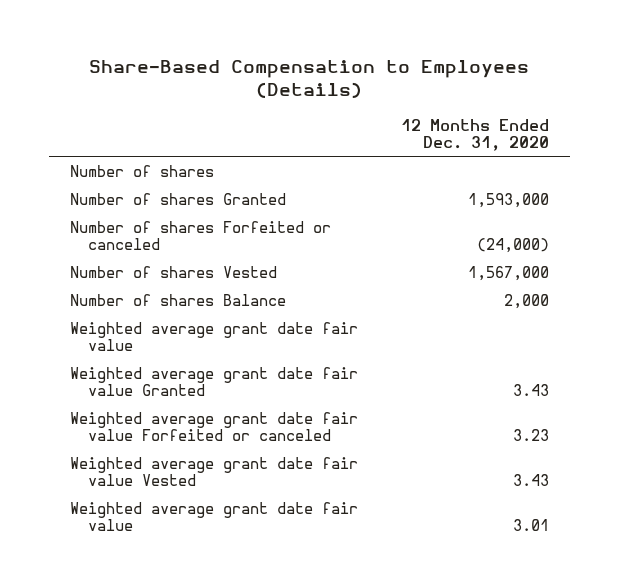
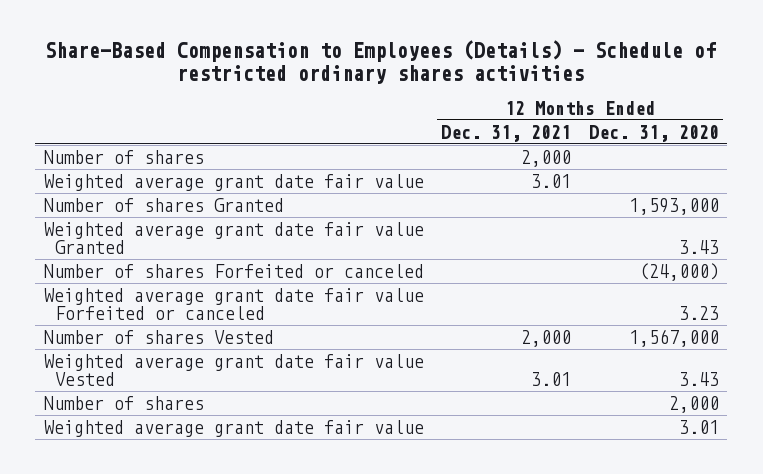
- Share-Based Compensation to Employees (Details)
+ Share-Based Compensation to Employees (Details) - Schedule of restricted ordinary shares activities
- | 12 Months Ended Dec. 31, 2020
+ | 12 Months Ended Dec. 31, 2021 | 12 Months Ended Dec. 31, 2020
- Number of shares Balance | 2,000
moved down: Number of shares Granted | | 1,593,000
moved down: Number of shares Forfeited or canceled | | (24,000)
moved down: Number of shares Vested | 2,000 | 1,567,000
+ Number of shares | | 2,000

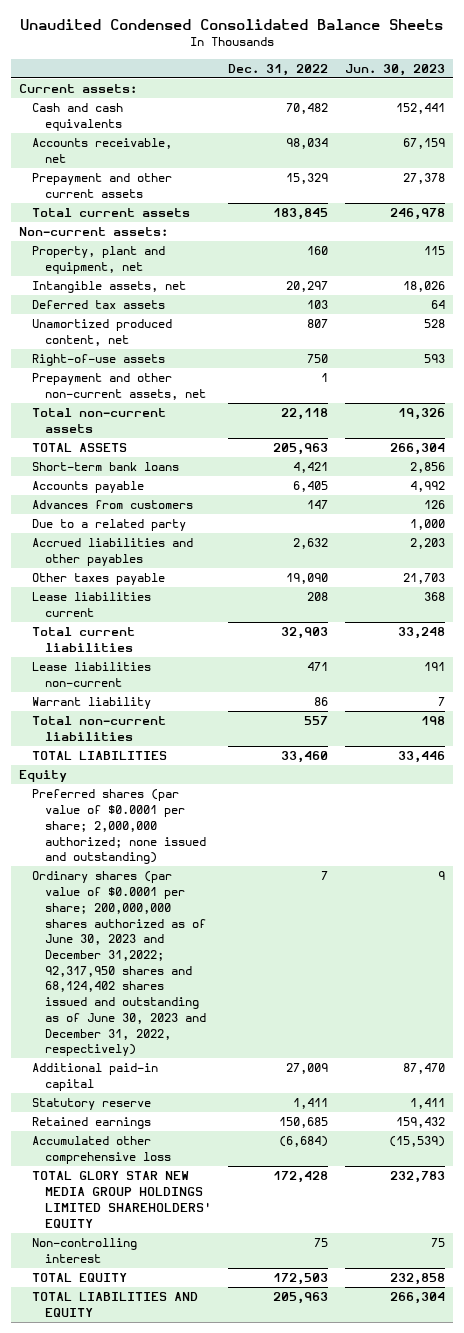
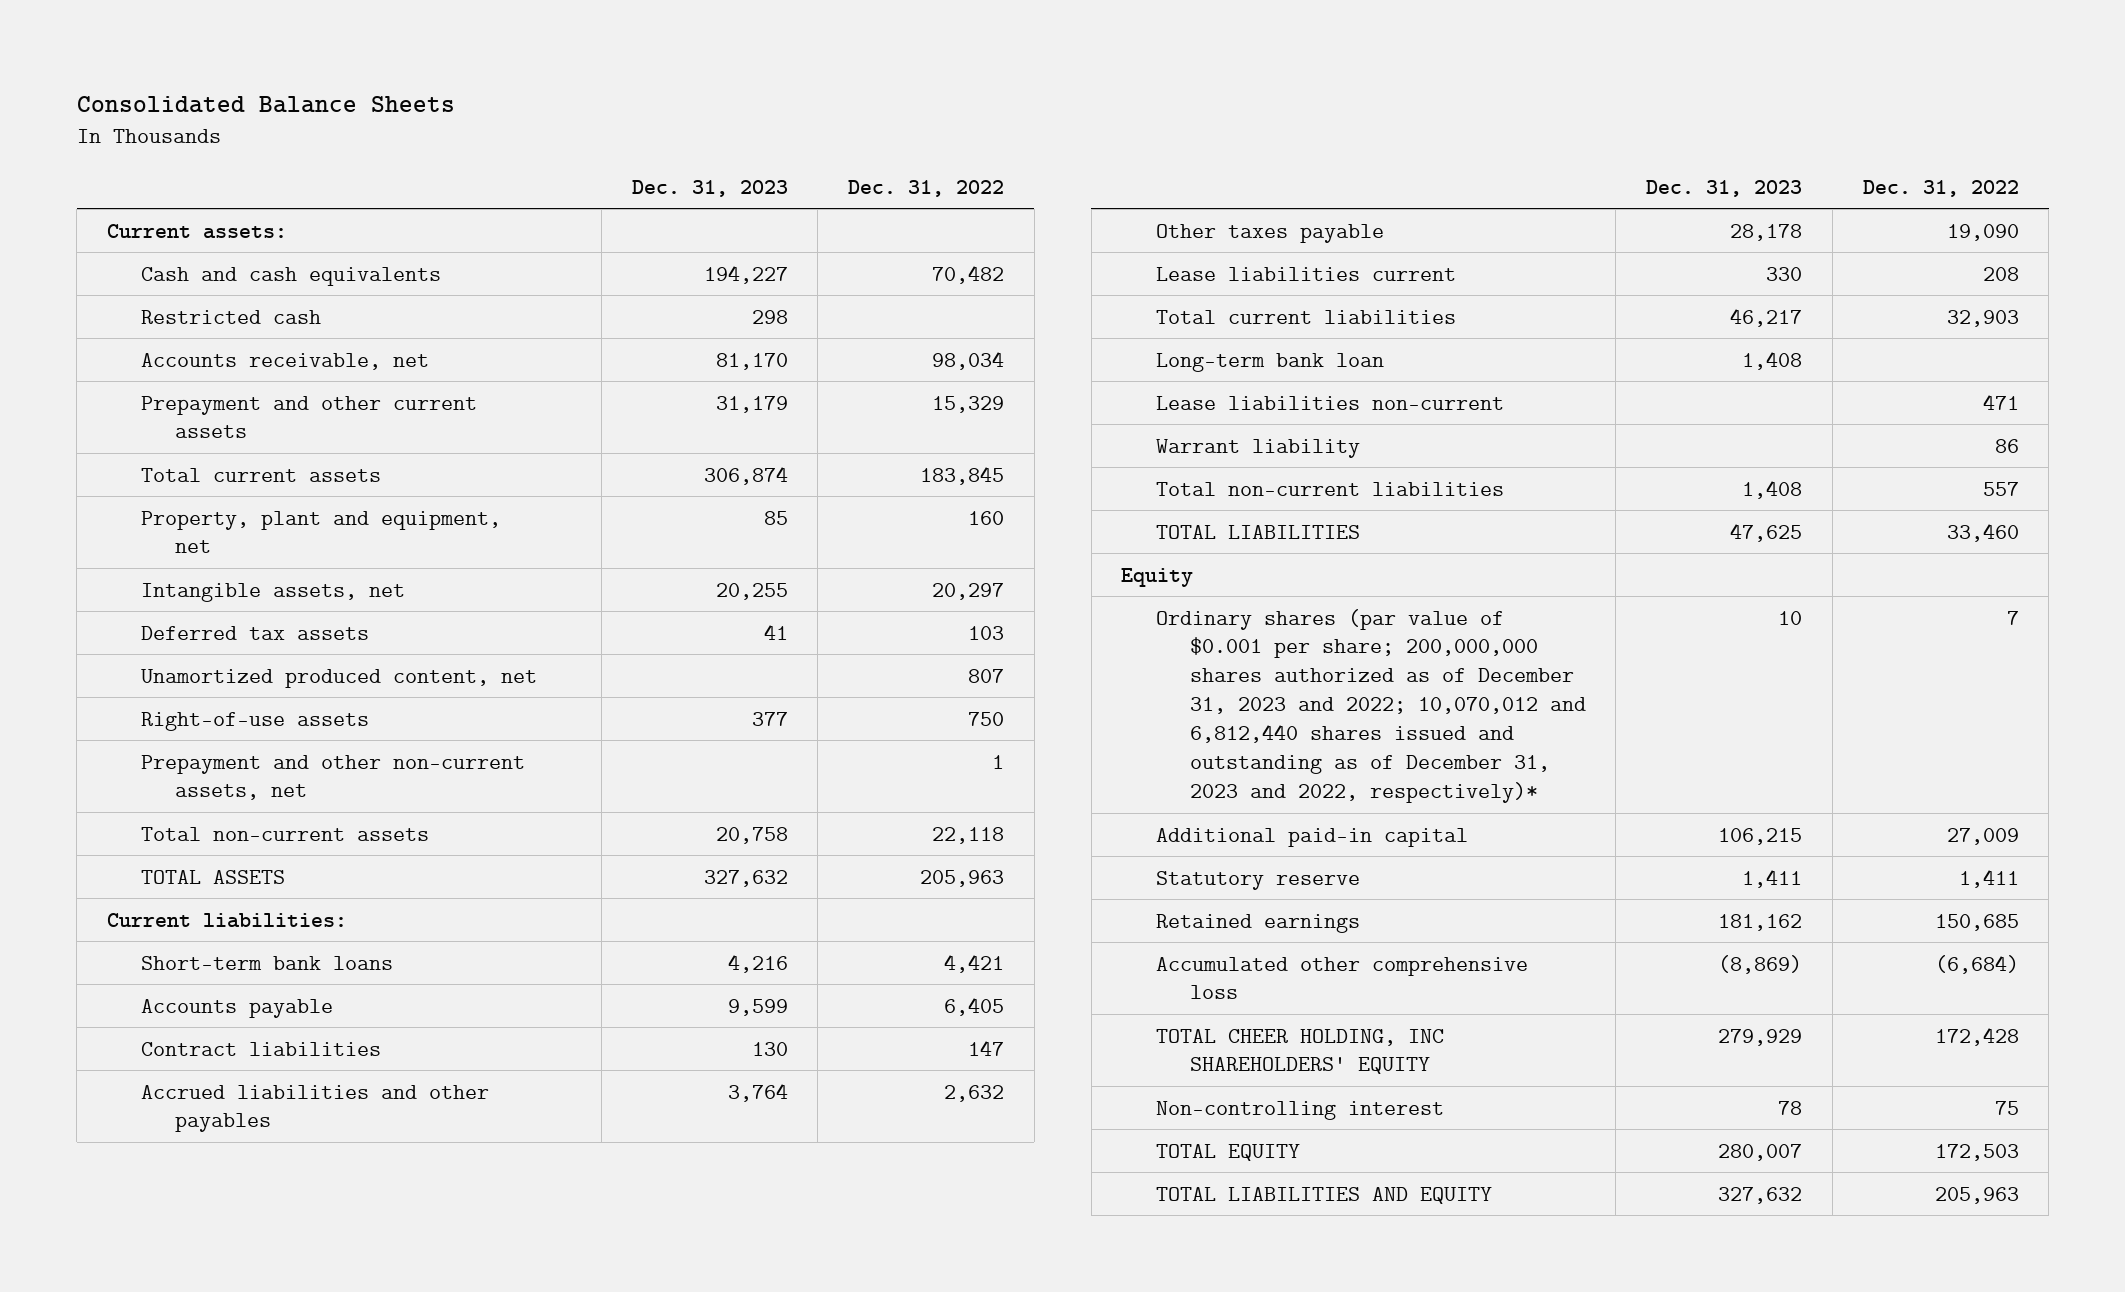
- Unaudited Condensed Consolidated Balance Sheets
+ Consolidated Balance Sheets
- | Dec. 31, 2022 | Jun. 30, 2023
+ | Dec. 31, 2023 | Dec. 31, 2022
+ Restricted cash | 298 |
- Non-current assets:
+ Current liabilities:
- Advances from customers | 147 | 126
- Due to a related party | | 1,000
+ Contract liabilities | 130 | 147
+ Long-term bank loan | 1,408 |
- Preferred shares (par value of $0.0001 per share; 2,000,000 authorized; none issued and outstanding)
- Ordinary shares (par value of $0.0001 per share; 200,000,000 shares authorized as of June 30, 2023 and December 31,2022; 92,317,950 shares and 68,124,402 shares issued and outstanding as of June 30, 2023 and December 31, 2022, respectively) | 7 | 9
+ Ordinary shares (par value of $0.001 per share; 200,000,000 shares authorized as of December 31, 2023 and 2022; 10,070,012 and 6,812,440 shares issued and outstanding as of December 31, 2023 and 2022, respectively)* | 10 | 7
- TOTAL GLORY STAR NEW MEDIA GROUP HOLDINGS LIMITED SHAREHOLDERS' EQUITY | 172,428 | 232,783
+ TOTAL CHEER HOLDING, INC SHAREHOLDERS' EQUITY | 279,929 | 172,428

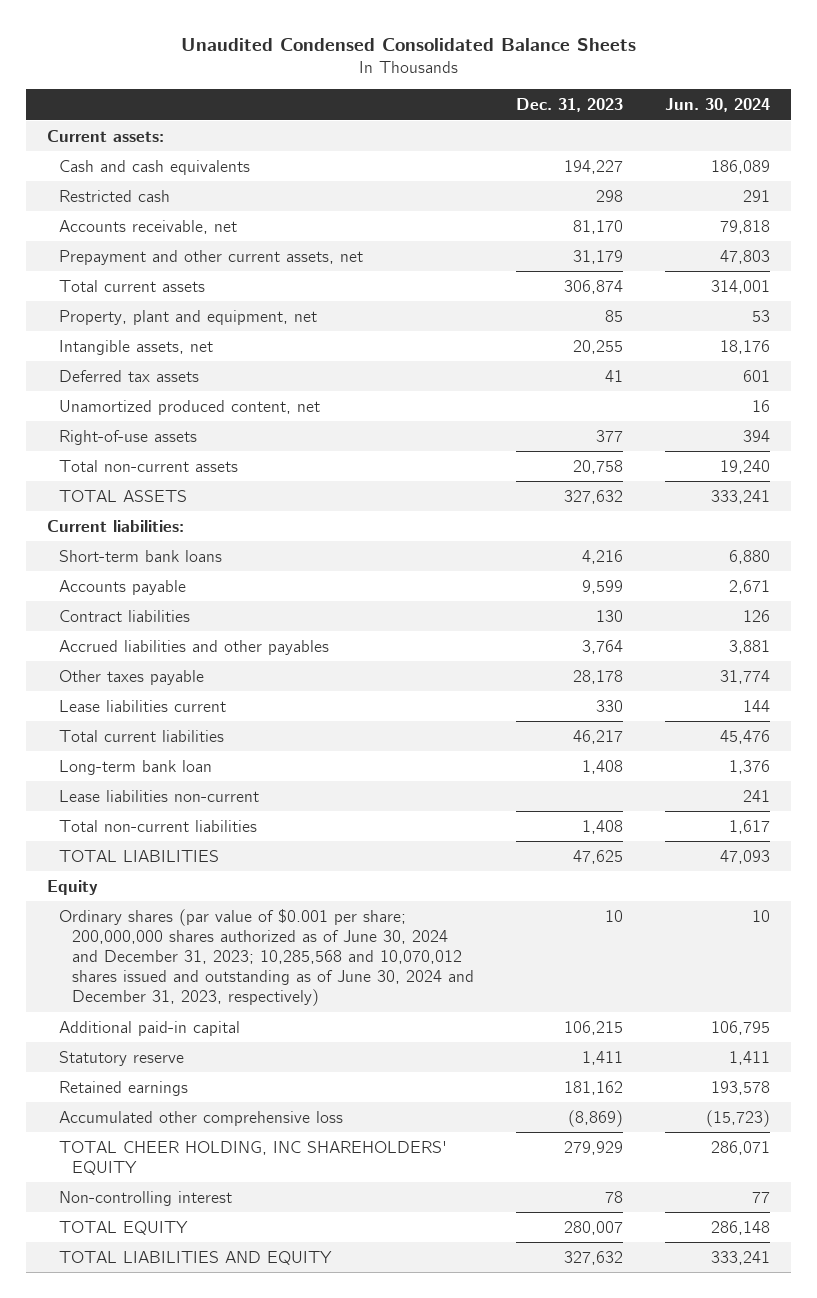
- Consolidated Balance Sheets
+ Unaudited Condensed Consolidated Balance Sheets
- | Dec. 31, 2023 | Dec. 31, 2022
+ | Dec. 31, 2023 | Jun. 30, 2024
- Prepayment and other current assets | 31,179 | 15,329
+ Prepayment and other current assets, net | 31,179 | 47,803
- Prepayment and other non-current assets, net | | 1
- Warrant liability | | 86
- Ordinary shares (par value of $0.001 per share; 200,000,000 shares authorized as of December 31, 2023 and 2022; 10,070,012 and 6,812,440 shares issued and outstanding as of December 31, 2023 and 2022, respectively)* | 10 | 7
+ Ordinary shares (par value of $0.001 per share; 200,000,000 shares authorized as of June 30, 2024 and December 31, 2023; 10,285,568 and 10,070,012 shares issued and outstanding as of June 30, 2024 and December 31, 2023, respectively) | 10 | 10

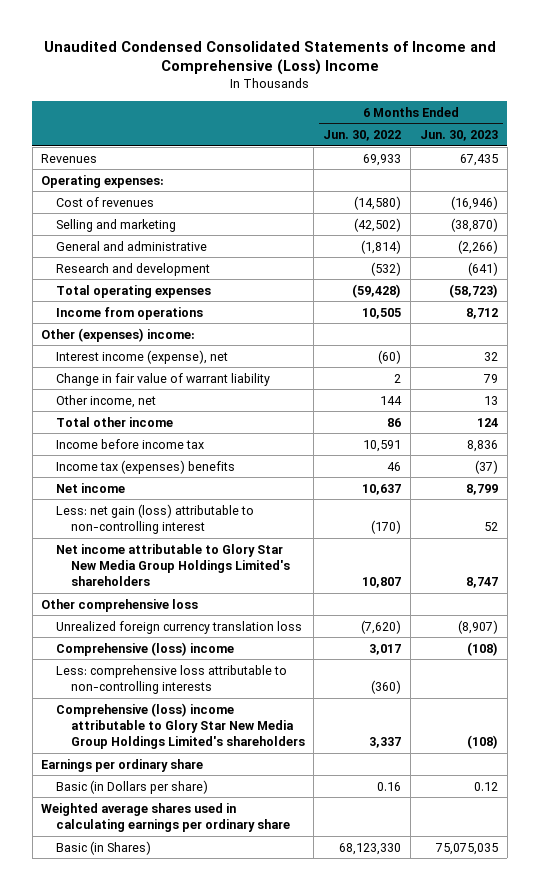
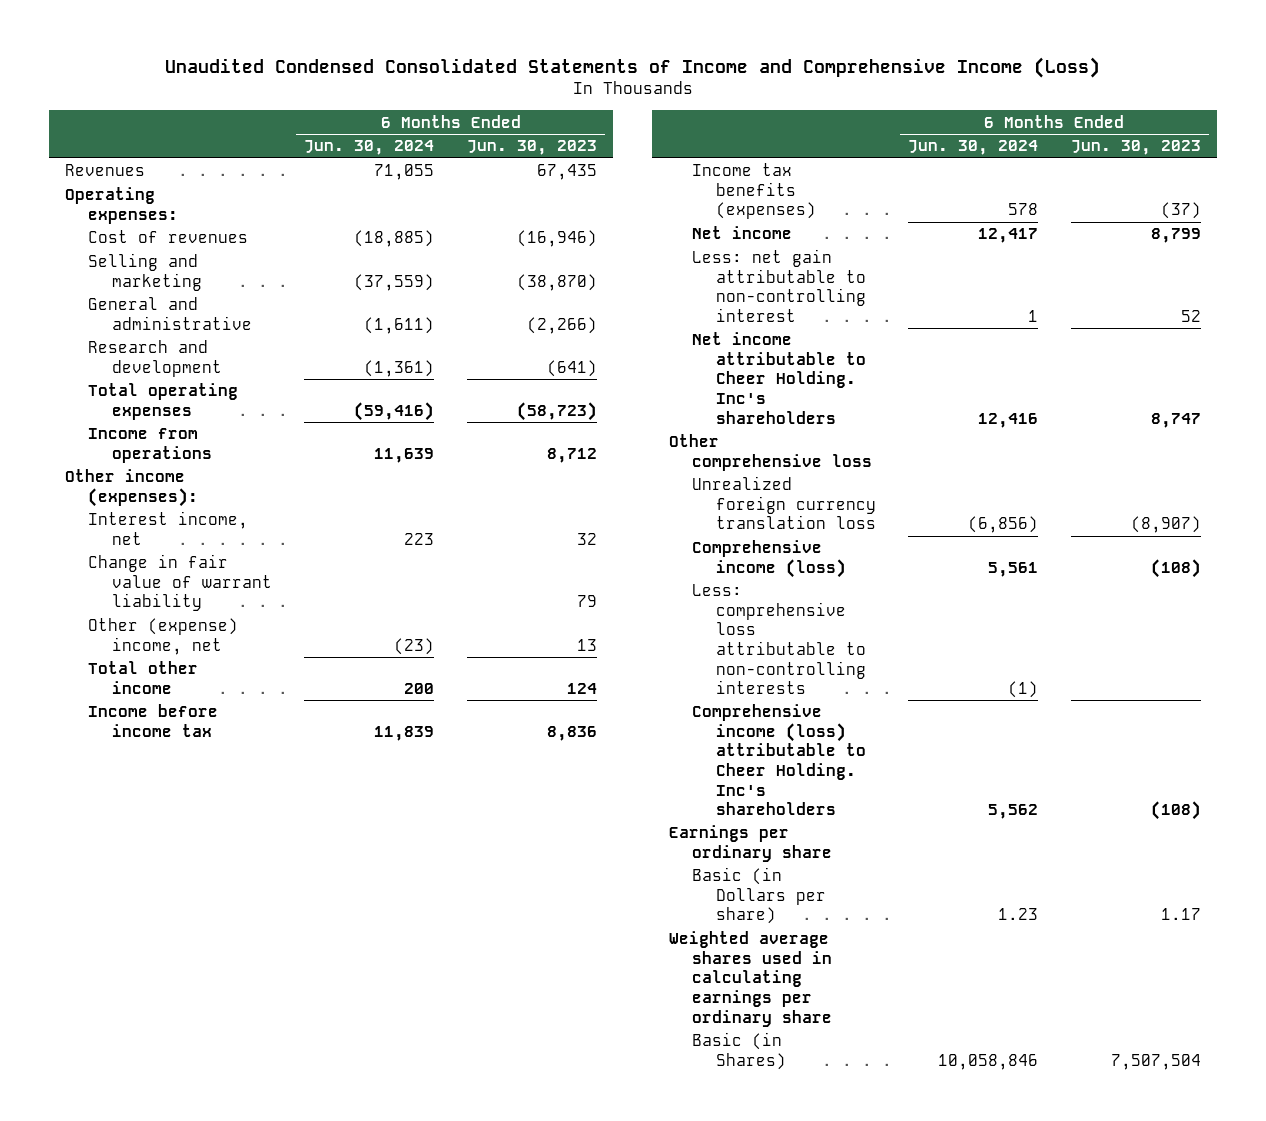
- Unaudited Condensed Consolidated Statements of Income and Comprehensive (Loss) Income
+ Unaudited Condensed Consolidated Statements of Income and Comprehensive Income (Loss)
- | 6 Months Ended Jun. 30, 2022 | 6 Months Ended Jun. 30, 2023
+ | 6 Months Ended Jun. 30, 2024 | 6 Months Ended Jun. 30, 2023
- Other (expenses) income:
- Interest income (expense), net | (60) | 32
+ Other income (expenses):
+ Interest income, net | 223 | 32
- Other income, net | 144 | 13
+ Other (expense) income, net | (23) | 13
- Income tax (expenses) benefits | 46 | (37)
+ Income tax benefits (expenses) | 578 | (37)
- Less: net gain (loss) attributable to non-controlling interest | (170) | 52
- Net income attributable to Glory Star New Media Group Holdings Limited's shareholders | 10,807 | 8,747
+ Less: net gain attributable to non-controlling interest | 1 | 52
+ Net income attributable to Cheer Holding. Inc's shareholders | 12,416 | 8,747
- Comprehensive (loss) income | 3,017 | (108)
+ Comprehensive income (loss) | 5,561 | (108)
- Comprehensive (loss) income attributable to Glory Star New Media Group Holdings Limited's shareholders | 3,337 | (108)
+ Comprehensive income (loss) attributable to Cheer Holding. Inc's shareholders | 5,562 | (108)
- Basic (in Dollars per share) | 0.16 | 0.12
+ Basic (in Dollars per share) | 1.23 | 1.17
- Basic (in Shares) | 68,123,330 | 75,075,035
+ Basic (in Shares) | 10,058,846 | 7,507,504

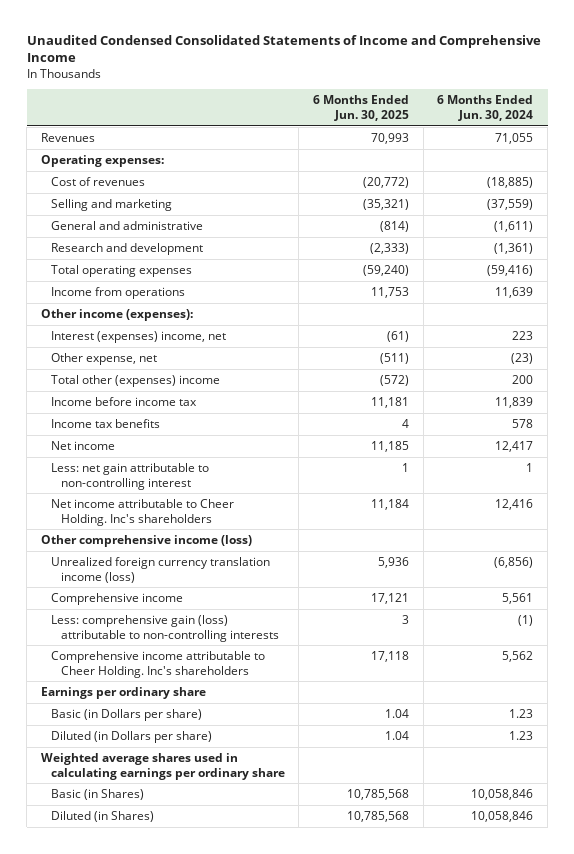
- Unaudited Condensed Consolidated Statements of Income and Comprehensive Income (Loss)
+ Unaudited Condensed Consolidated Statements of Income and Comprehensive Income
- | 6 Months Ended Jun. 30, 2024 | 6 Months Ended Jun. 30, 2023
+ | 6 Months Ended Jun. 30, 2025 | 6 Months Ended Jun. 30, 2024
- Interest income, net | 223 | 32
- Change in fair value of warrant liability | | 79
- Other (expense) income, net | (23) | 13
- Total other income | 200 | 124
+ Interest (expenses) income, net | (61) | 223
+ Other expense, net | (511) | (23)
+ Total other (expenses) income | (572) | 200
- Income tax benefits (expenses) | 578 | (37)
+ Income tax benefits | 4 | 578
- Other comprehensive loss
- Unrealized foreign currency translation loss | (6,856) | (8,907)
- Comprehensive income (loss) | 5,561 | (108)
- Less: comprehensive loss attributable to non-controlling interests | (1) |
- Comprehensive income (loss) attributable to Cheer Holding. Inc's shareholders | 5,562 | (108)
+ Other comprehensive income (loss)
+ Unrealized foreign currency translation income (loss) | 5,936 | (6,856)
+ Comprehensive income | 17,121 | 5,561
+ Less: comprehensive gain (loss) attributable to non-controlling interests | 3 | (1)
+ Comprehensive income attributable to Cheer Holding. Inc's shareholders | 17,118 | 5,562
+ Diluted (in Dollars per share) | 1.04 | 1.23
+ Diluted (in Shares) | 10,785,568 | 10,058,846

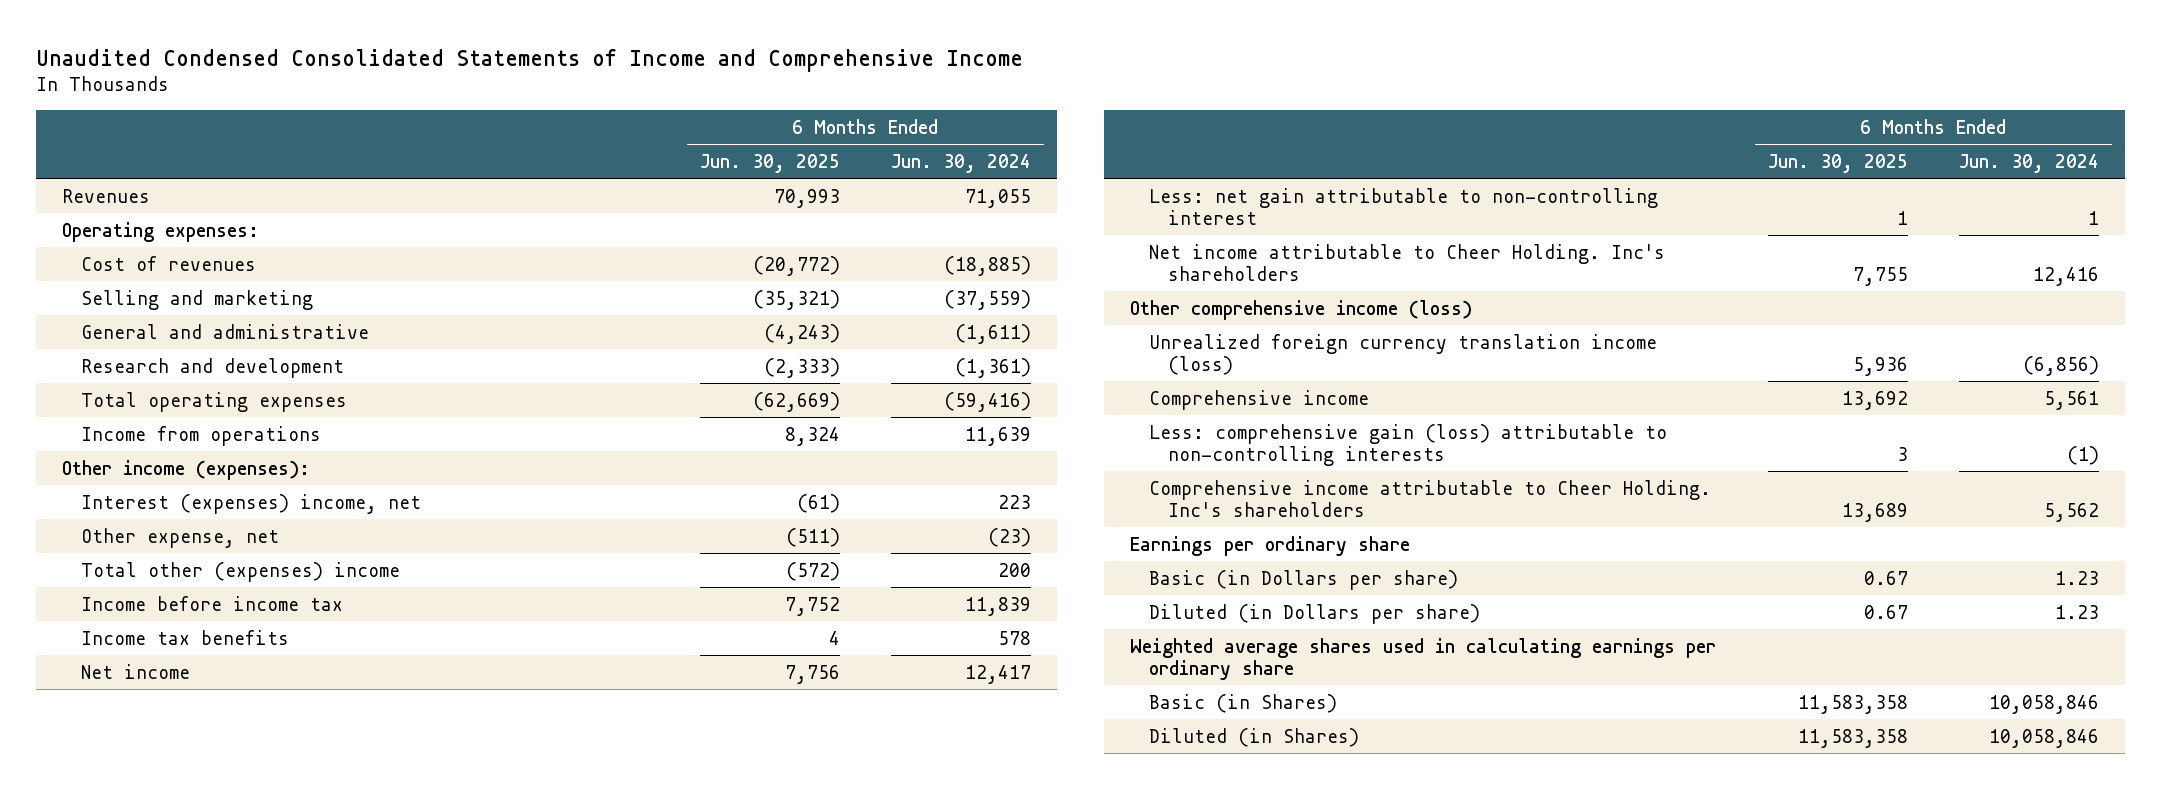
- General and administrative | (814) | (1,611)
+ General and administrative | (4,243) | (1,611)
- Total operating expenses | (59,240) | (59,416)
- Income from operations | 11,753 | 11,639
+ Total operating expenses | (62,669) | (59,416)
+ Income from operations | 8,324 | 11,639
- Income before income tax | 11,181 | 11,839
+ Income before income tax | 7,752 | 11,839
- Net income | 11,185 | 12,417
+ Net income | 7,756 | 12,417
- Net income attributable to Cheer Holding. Inc's shareholders | 11,184 | 12,416
+ Net income attributable to Cheer Holding. Inc's shareholders | 7,755 | 12,416
- Comprehensive income | 17,121 | 5,561
+ Comprehensive income | 13,692 | 5,561
- Comprehensive income attributable to Cheer Holding. Inc's shareholders | 17,118 | 5,562
+ Comprehensive income attributable to Cheer Holding. Inc's shareholders | 13,689 | 5,562
- Basic (in Dollars per share) | 1.04 | 1.23
- Diluted (in Dollars per share) | 1.04 | 1.23
+ Basic (in Dollars per share) | 0.67 | 1.23
+ Diluted (in Dollars per share) | 0.67 | 1.23
- Basic (in Shares) | 10,785,568 | 10,058,846
- Diluted (in Shares) | 10,785,568 | 10,058,846
+ Basic (in Shares) | 11,583,358 | 10,058,846
+ Diluted (in Shares) | 11,583,358 | 10,058,846

